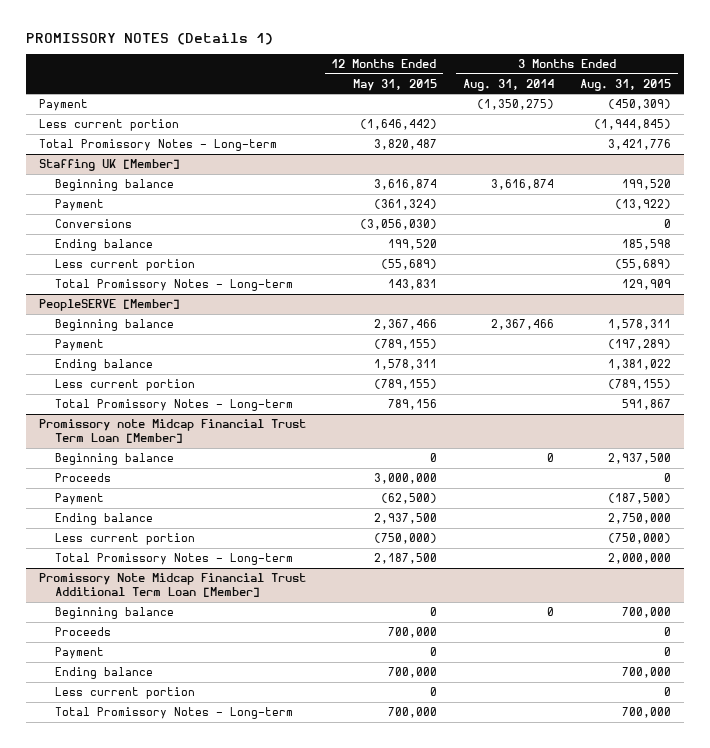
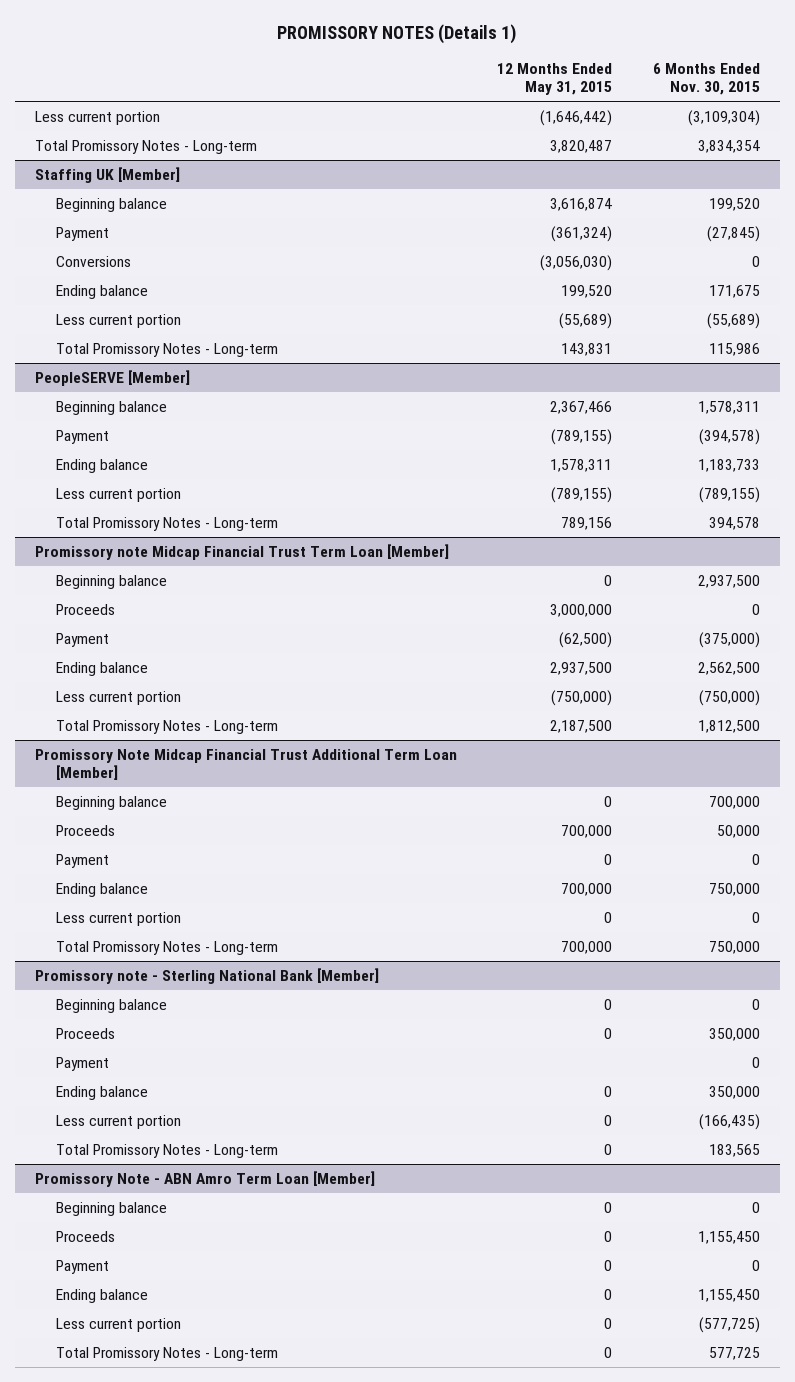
- | 12 Months Ended May 31, 2015 | 3 Months Ended Aug. 31, 2014 | 3 Months Ended Aug. 31, 2015
+ | 12 Months Ended May 31, 2015 | 6 Months Ended Nov. 30, 2015
- Payment | | (1,350,275) | (450,309)
+ Promissory note - Sterling National Bank [Member]
+ Beginning balance | 0 | 0
+ Proceeds | 0 | 350,000
+ Payment | | 0
+ Ending balance | 0 | 350,000
+ Less current portion | 0 | (166,435)
+ Total Promissory Notes - Long-term | 0 | 183,565
+ Promissory Note - ABN Amro Term Loan [Member]
+ Beginning balance | 0 | 0
+ Proceeds | 0 | 1,155,450
+ Payment | 0 | 0
+ Ending balance | 0 | 1,155,450
+ Less current portion | 0 | (577,725)
+ Total Promissory Notes - Long-term | 0 | 577,725

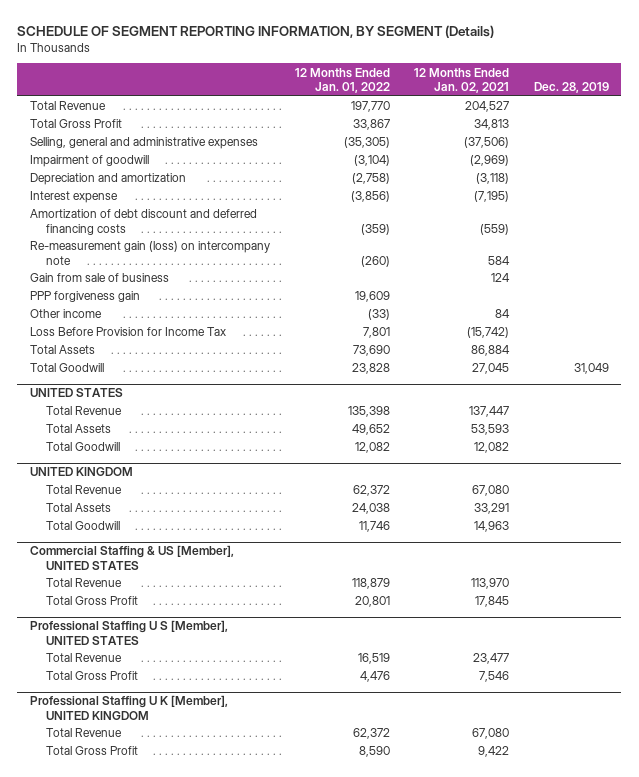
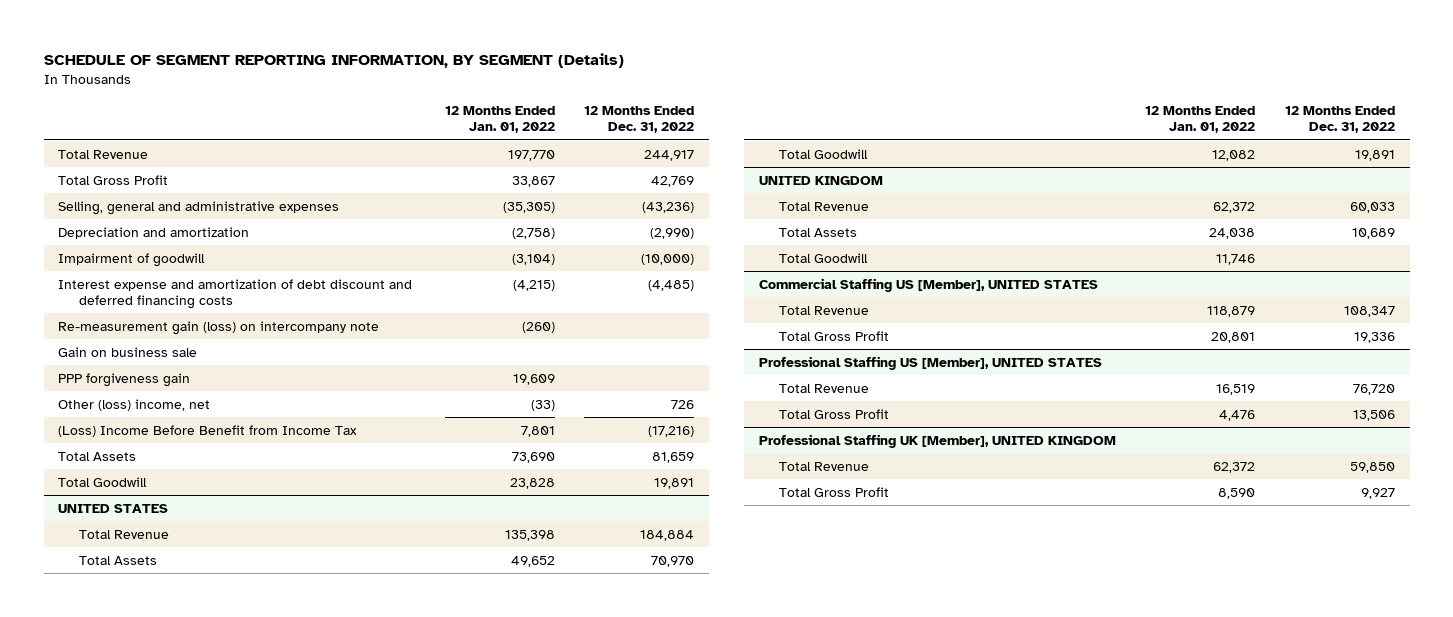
- | 12 Months Ended Jan. 01, 2022 | 12 Months Ended Jan. 02, 2021 | Dec. 28, 2019
+ | 12 Months Ended Jan. 01, 2022 | 12 Months Ended Dec. 31, 2022
- Interest expense | (3,856) | (7,195) |
- Amortization of debt discount and deferred financing costs | (359) | (559) |
moved down: Impairment of goodwill | (3,104) | (10,000)
+ Interest expense and amortization of debt discount and deferred financing costs | (4,215) | (4,485)
- Gain from sale of business | | 124 |
+ Gain on business sale
- Other income | (33) | 84 |
- Loss Before Provision for Income Tax | 7,801 | (15,742) |
+ Other (loss) income, net | (33) | 726
+ (Loss) Income Before Benefit from Income Tax | 7,801 | (17,216)
- Commercial Staffing & US [Member], UNITED STATES
+ Commercial Staffing US [Member], UNITED STATES
- Professional Staffing U S [Member], UNITED STATES
+ Professional Staffing US [Member], UNITED STATES
- Professional Staffing U K [Member], UNITED KINGDOM
+ Professional Staffing UK [Member], UNITED KINGDOM

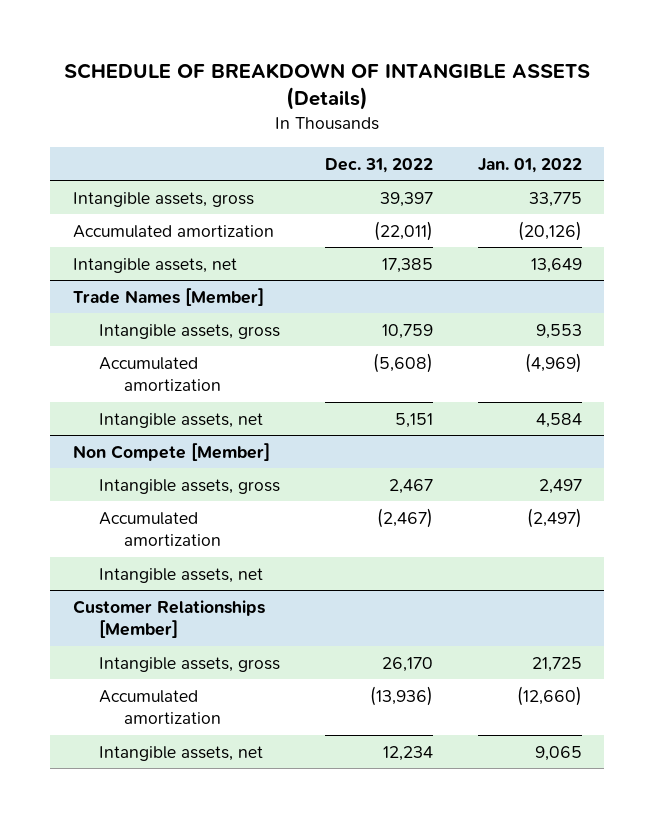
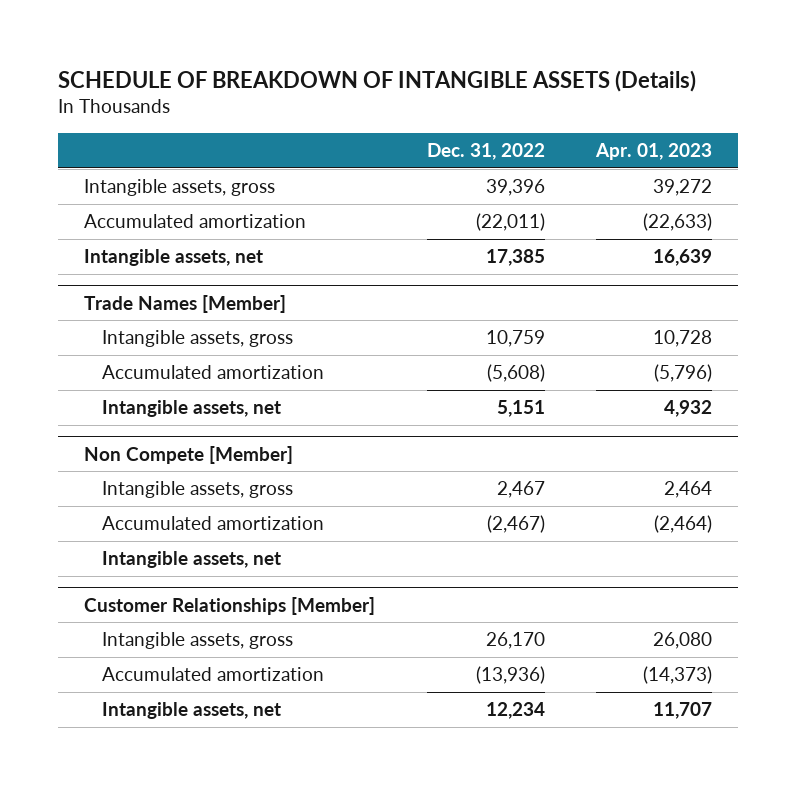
- | Dec. 31, 2022 | Jan. 01, 2022
+ | Dec. 31, 2022 | Apr. 01, 2023
- Intangible assets, gross | 39,397 | 33,775
+ Intangible assets, gross | 39,396 | 39,272

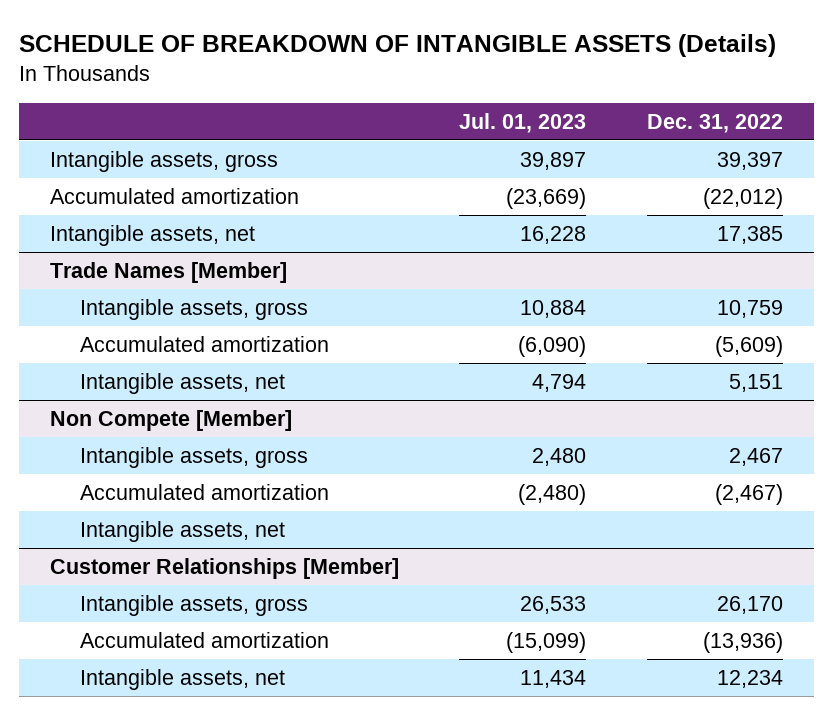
- | Dec. 31, 2022 | Apr. 01, 2023
+ | Jul. 01, 2023 | Dec. 31, 2022
- Intangible assets, gross | 39,396 | 39,272
- Accumulated amortization | (22,011) | (22,633)
+ Intangible assets, gross | 39,897 | 39,397
+ Accumulated amortization | (23,669) | (22,012)
@ Trade Names [Member]
- Accumulated amortization | (5,608) | (5,796)
+ Accumulated amortization | (6,090) | (5,609)

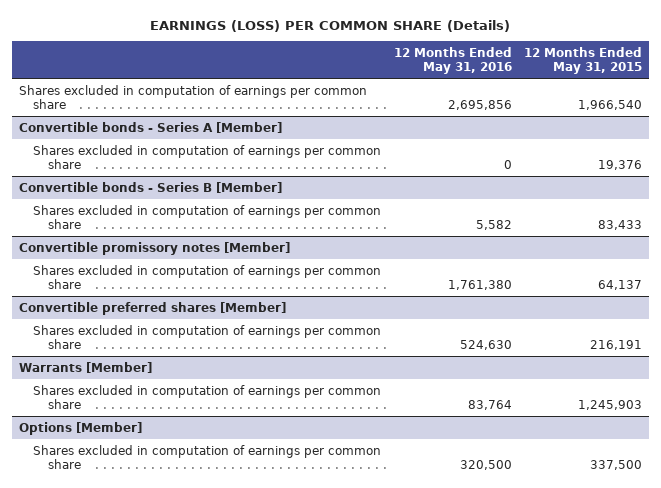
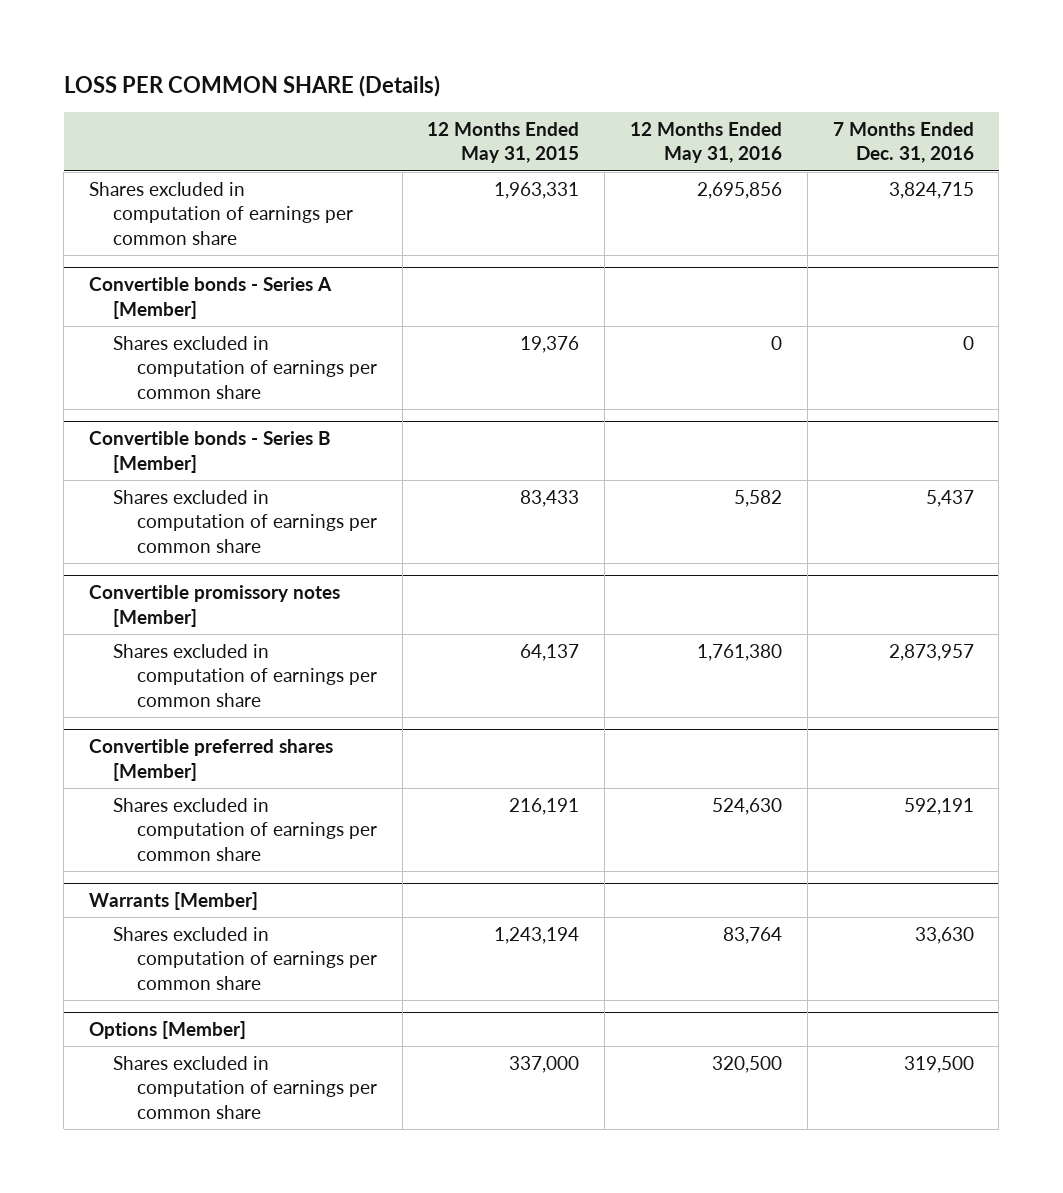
- EARNINGS (LOSS) PER COMMON SHARE (Details)
+ LOSS PER COMMON SHARE (Details)
- | 12 Months Ended May 31, 2016 | 12 Months Ended May 31, 2015
+ | 12 Months Ended May 31, 2015 | 12 Months Ended May 31, 2016 | 7 Months Ended Dec. 31, 2016
- Shares excluded in computation of earnings per common share | 2,695,856 | 1,966,540
+ Shares excluded in computation of earnings per common share | 1,963,331 | 2,695,856 | 3,824,715
@ Warrants [Member]
- Shares excluded in computation of earnings per common share | 83,764 | 1,245,903
+ Shares excluded in computation of earnings per common share | 1,243,194 | 83,764 | 33,630
@ Options [Member]
- Shares excluded in computation of earnings per common share | 320,500 | 337,500
+ Shares excluded in computation of earnings per common share | 337,000 | 320,500 | 319,500

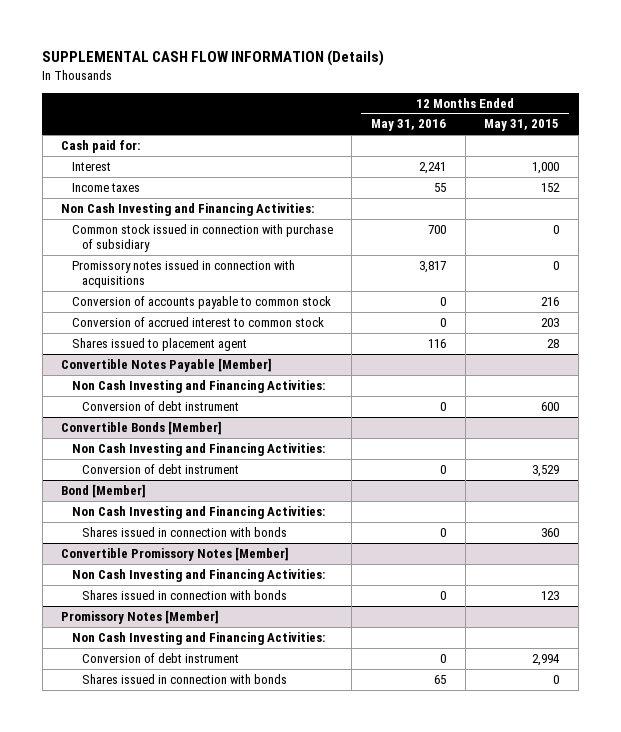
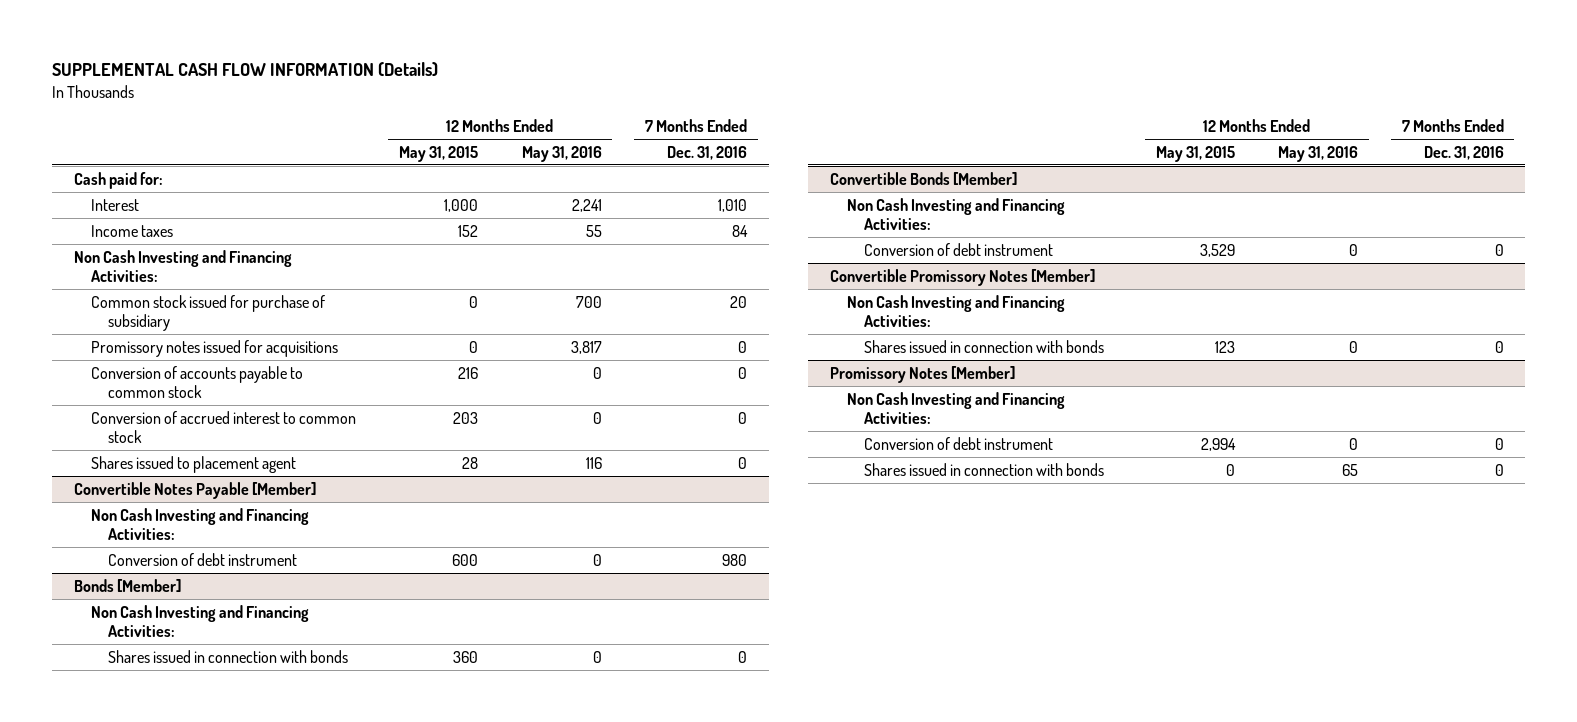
- | 12 Months Ended May 31, 2016 | 12 Months Ended May 31, 2015
+ | 12 Months Ended May 31, 2015 | 12 Months Ended May 31, 2016 | 7 Months Ended Dec. 31, 2016
- Common stock issued in connection with purchase of subsidiary | 700 | 0
- Promissory notes issued in connection with acquisitions | 3,817 | 0
+ Common stock issued for purchase of subsidiary | 0 | 700 | 20
+ Promissory notes issued for acquisitions | 0 | 3,817 | 0
+ Bonds [Member]
+ Non Cash Investing and Financing Activities:
+ Shares issued in connection with bonds | 360 | 0 | 0
- Bond [Member]
- Non Cash Investing and Financing Activities:
- Shares issued in connection with bonds | 0 | 360

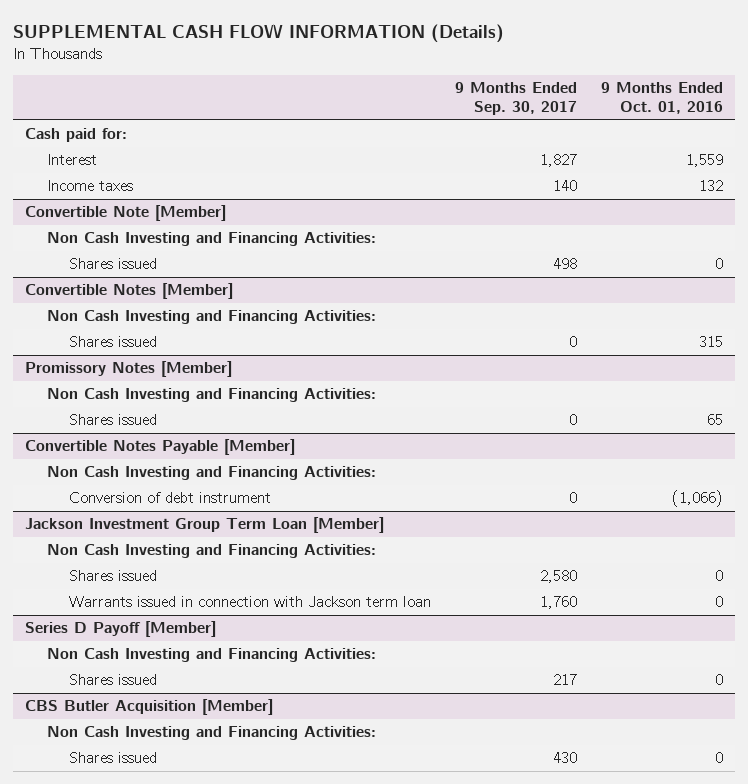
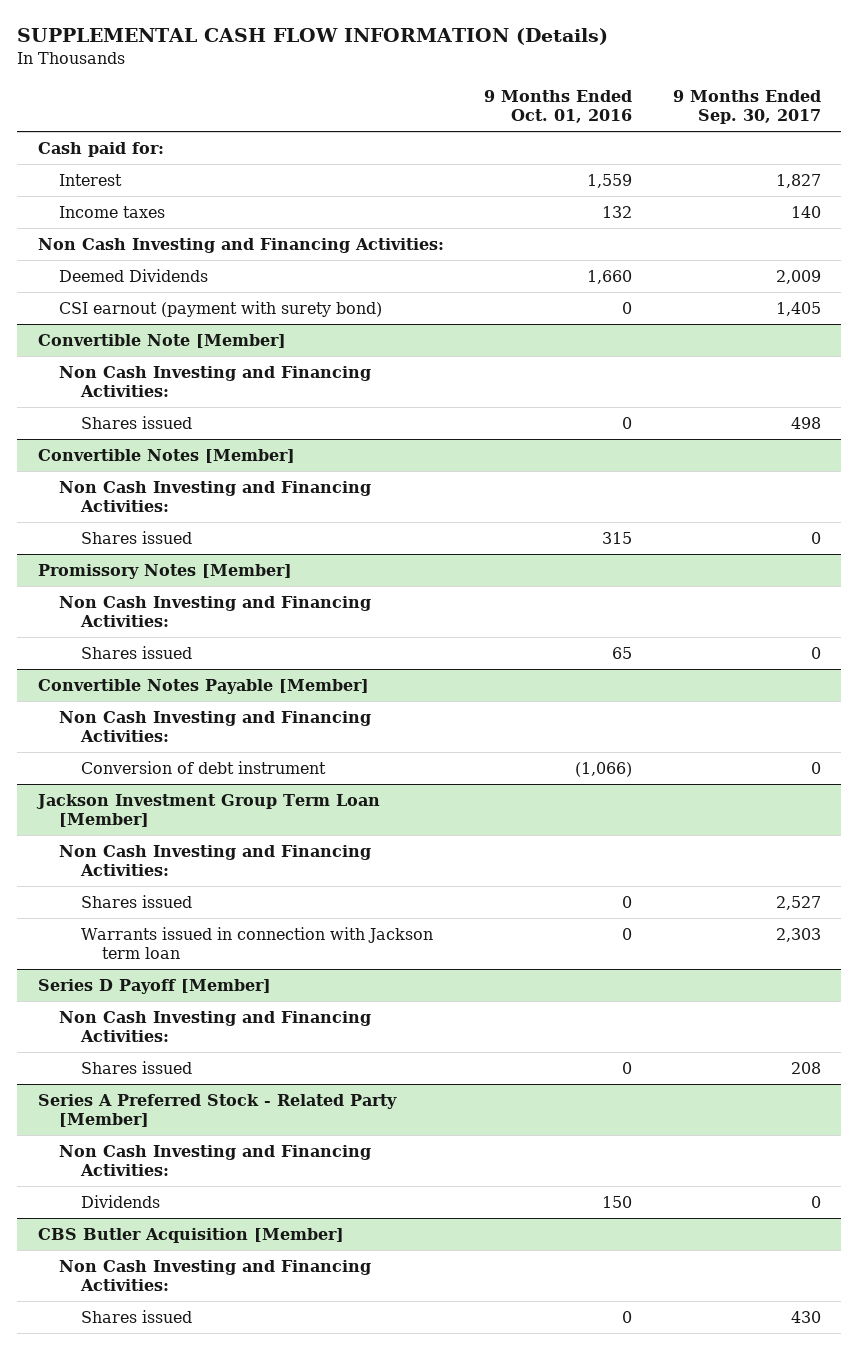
- | 9 Months Ended Sep. 30, 2017 | 9 Months Ended Oct. 01, 2016
+ | 9 Months Ended Oct. 01, 2016 | 9 Months Ended Sep. 30, 2017
+ Non Cash Investing and Financing Activities:
+ Deemed Dividends | 1,660 | 2,009
+ CSI earnout (payment with surety bond) | 0 | 1,405
@ Jackson Investment Group Term Loan [Member]
- Shares issued | 2,580 | 0
- Warrants issued in connection with Jackson term loan | 1,760 | 0
+ Shares issued | 0 | 2,527
+ Warrants issued in connection with Jackson term loan | 0 | 2,303
@ Series D Payoff [Member]
- Shares issued | 217 | 0
+ Shares issued | 0 | 208
+ Series A Preferred Stock - Related Party [Member]
+ Non Cash Investing and Financing Activities:
+ Dividends | 150 | 0

